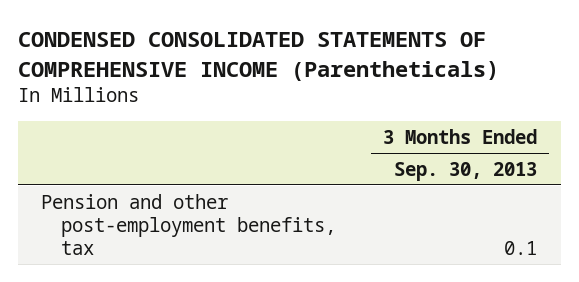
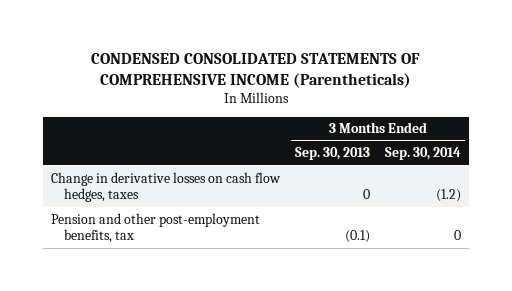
- | 3 Months Ended Sep. 30, 2013
+ | 3 Months Ended Sep. 30, 2013 | 3 Months Ended Sep. 30, 2014
- Pension and other post-employment benefits, tax | 0.1
+ Change in derivative losses on cash flow hedges, taxes | 0 | (1.2)
+ Pension and other post-employment benefits, tax | (0.1) | 0

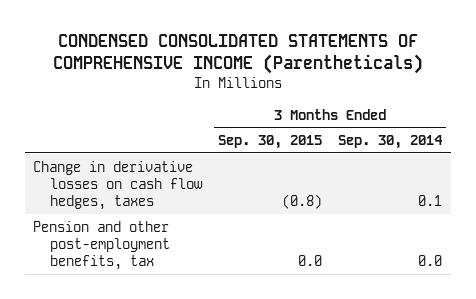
- | 3 Months Ended Sep. 30, 2013 | 3 Months Ended Sep. 30, 2014
+ | 3 Months Ended Sep. 30, 2015 | 3 Months Ended Sep. 30, 2014
- Change in derivative losses on cash flow hedges, taxes | 0 | (1.2)
- Pension and other post-employment benefits, tax | (0.1) | 0
+ Change in derivative losses on cash flow hedges, taxes | (0.8) | 0.1
+ Pension and other post-employment benefits, tax | 0.0 | 0.0

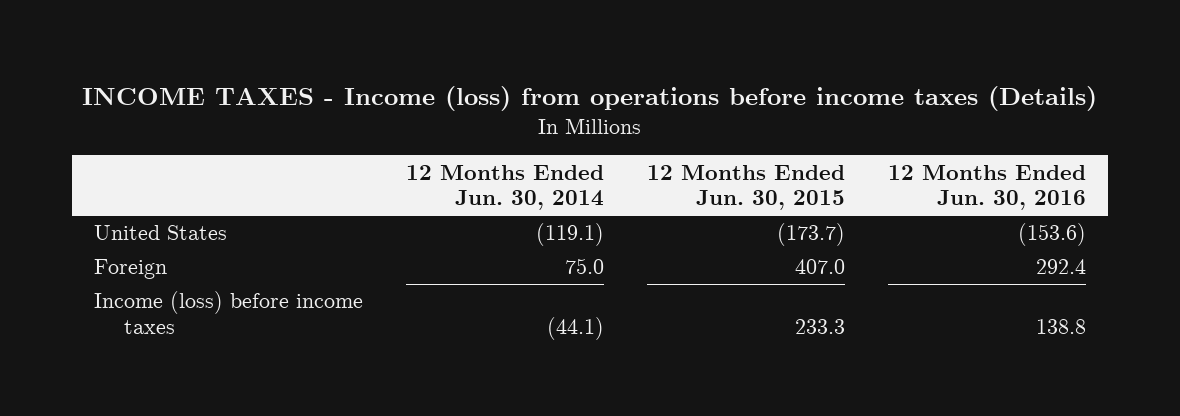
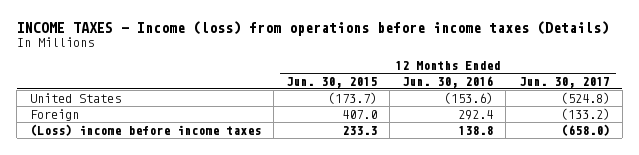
- | 12 Months Ended Jun. 30, 2014 | 12 Months Ended Jun. 30, 2015 | 12 Months Ended Jun. 30, 2016
+ | 12 Months Ended Jun. 30, 2015 | 12 Months Ended Jun. 30, 2016 | 12 Months Ended Jun. 30, 2017
- Income (loss) before income taxes | (44.1) | 233.3 | 138.8
+ (Loss) income before income taxes | 233.3 | 138.8 | (658.0)

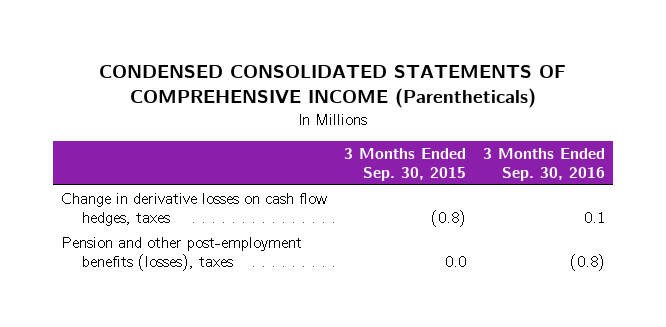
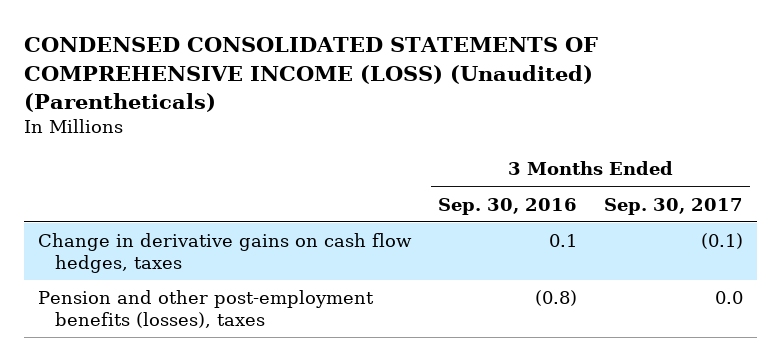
- CONDENSED CONSOLIDATED STATEMENTS OF COMPREHENSIVE INCOME (Parentheticals)
+ CONDENSED CONSOLIDATED STATEMENTS OF COMPREHENSIVE INCOME (LOSS) (Unaudited) (Parentheticals)
- | 3 Months Ended Sep. 30, 2015 | 3 Months Ended Sep. 30, 2016
+ | 3 Months Ended Sep. 30, 2016 | 3 Months Ended Sep. 30, 2017
- Change in derivative losses on cash flow hedges, taxes | (0.8) | 0.1
+ Change in derivative gains on cash flow hedges, taxes | 0.1 | (0.1)

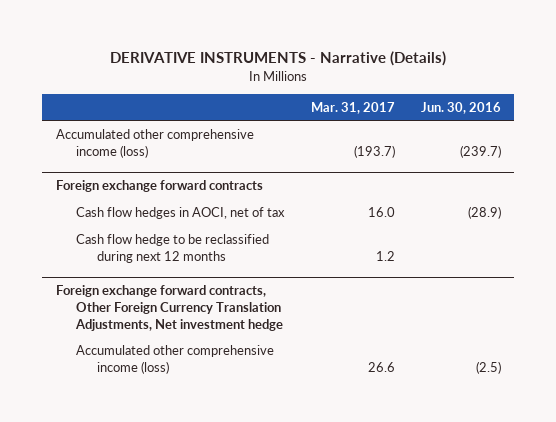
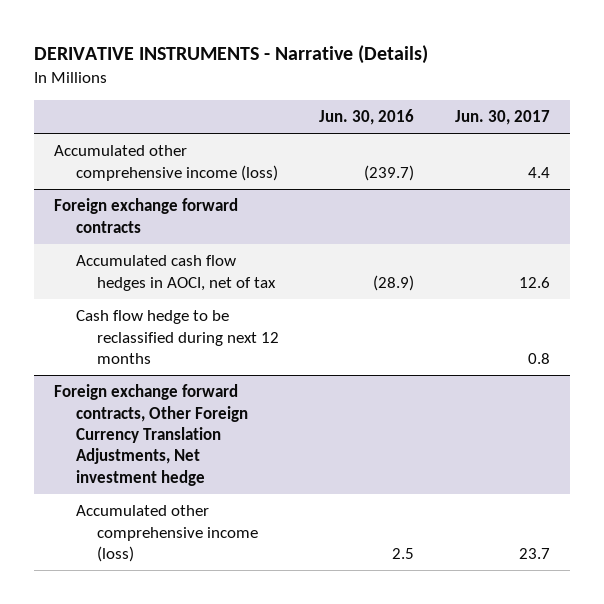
- | Mar. 31, 2017 | Jun. 30, 2016
+ | Jun. 30, 2016 | Jun. 30, 2017
@ Foreign exchange forward contracts
- Cash flow hedges in AOCI, net of tax | 16.0 | (28.9)
+ Accumulated cash flow hedges in AOCI, net of tax | (28.9) | 12.6
@ Foreign exchange forward contracts, Other Foreign Currency Translation Adjustments, Net investment hedge
- Accumulated other comprehensive income (loss) | 26.6 | (2.5)
+ Accumulated other comprehensive income (loss) | 2.5 | 23.7

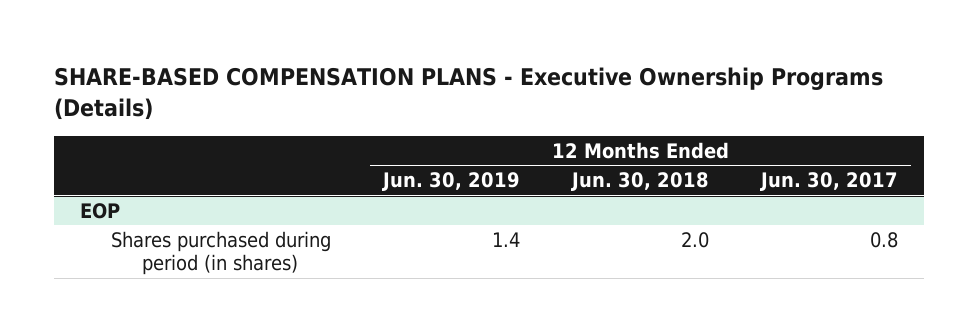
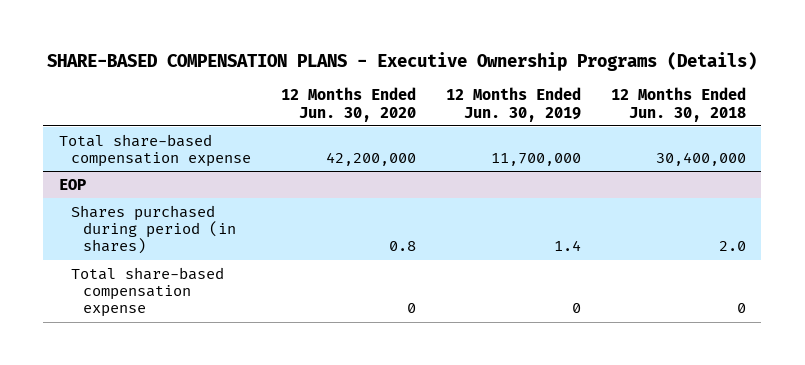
- | 12 Months Ended Jun. 30, 2019 | 12 Months Ended Jun. 30, 2018 | 12 Months Ended Jun. 30, 2017
+ | 12 Months Ended Jun. 30, 2020 | 12 Months Ended Jun. 30, 2019 | 12 Months Ended Jun. 30, 2018
+ Total share-based compensation expense | 42,200,000 | 11,700,000 | 30,400,000
@ EOP
+ Total share-based compensation expense | 0 | 0 | 0

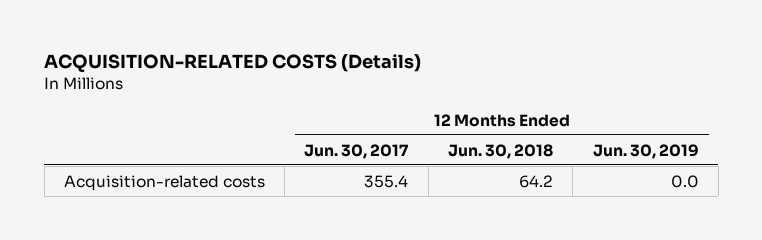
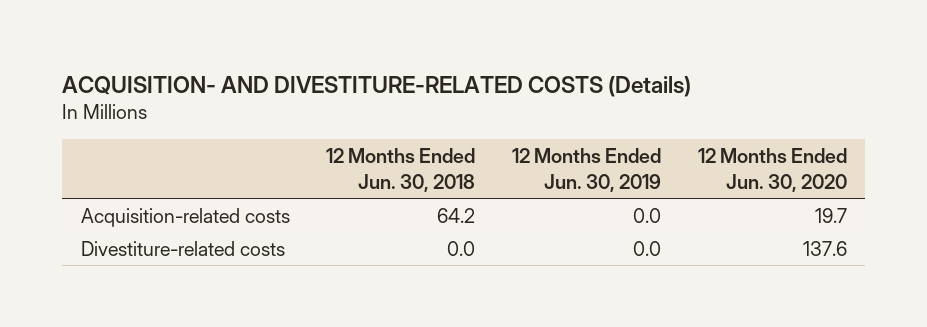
- ACQUISITION-RELATED COSTS (Details)
+ ACQUISITION- AND DIVESTITURE-RELATED COSTS (Details)
- | 12 Months Ended Jun. 30, 2017 | 12 Months Ended Jun. 30, 2018 | 12 Months Ended Jun. 30, 2019
+ | 12 Months Ended Jun. 30, 2018 | 12 Months Ended Jun. 30, 2019 | 12 Months Ended Jun. 30, 2020
+ Divestiture-related costs | 0.0 | 0.0 | 137.6

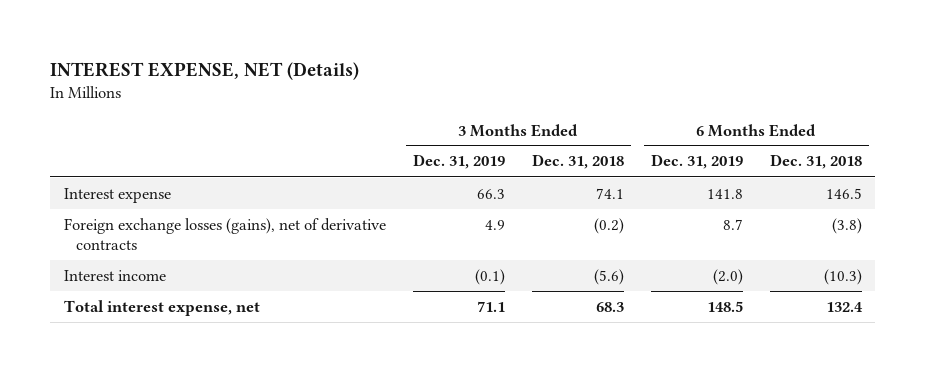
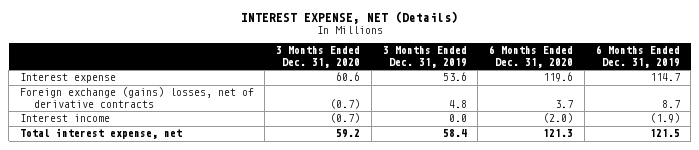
- | 3 Months Ended Dec. 31, 2019 | 3 Months Ended Dec. 31, 2018 | 6 Months Ended Dec. 31, 2019 | 6 Months Ended Dec. 31, 2018
+ | 3 Months Ended Dec. 31, 2020 | 3 Months Ended Dec. 31, 2019 | 6 Months Ended Dec. 31, 2020 | 6 Months Ended Dec. 31, 2019
- Interest expense | 66.3 | 74.1 | 141.8 | 146.5
- Foreign exchange losses (gains), net of derivative contracts | 4.9 | (0.2) | 8.7 | (3.8)
- Interest income | (0.1) | (5.6) | (2.0) | (10.3)
- Total interest expense, net | 71.1 | 68.3 | 148.5 | 132.4
+ Interest expense | 60.6 | 53.6 | 119.6 | 114.7
+ Foreign exchange (gains) losses, net of derivative contracts | (0.7) | 4.8 | 3.7 | 8.7
+ Interest income | (0.7) | 0.0 | (2.0) | (1.9)
+ Total interest expense, net | 59.2 | 58.4 | 121.3 | 121.5

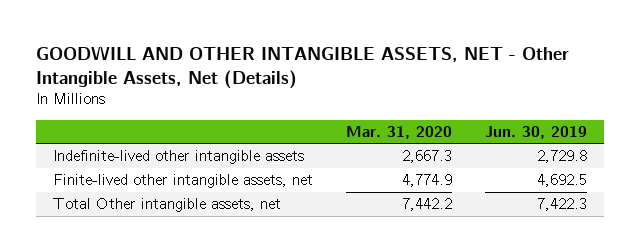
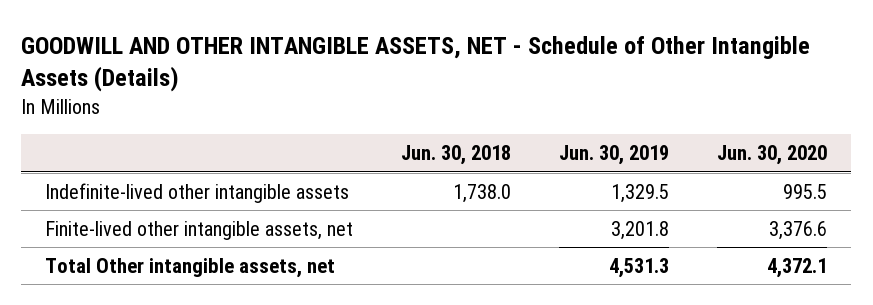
- GOODWILL AND OTHER INTANGIBLE ASSETS, NET - Other Intangible Assets, Net (Details)
+ GOODWILL AND OTHER INTANGIBLE ASSETS, NET - Schedule of Other Intangible Assets (Details)
- | Mar. 31, 2020 | Jun. 30, 2019
+ | Jun. 30, 2018 | Jun. 30, 2019 | Jun. 30, 2020
- Indefinite-lived other intangible assets | 2,667.3 | 2,729.8
- Finite-lived other intangible assets, net | 4,774.9 | 4,692.5
- Total Other intangible assets, net | 7,442.2 | 7,422.3
+ Indefinite-lived other intangible assets | 1,738.0 | 1,329.5 | 995.5
+ Finite-lived other intangible assets, net | | 3,201.8 | 3,376.6
+ Total Other intangible assets, net | | 4,531.3 | 4,372.1

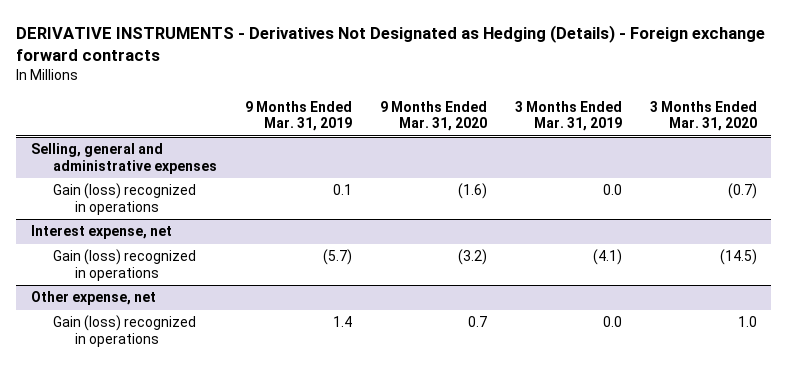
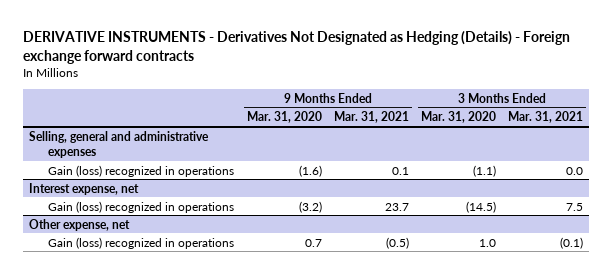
- | 9 Months Ended Mar. 31, 2019 | 9 Months Ended Mar. 31, 2020 | 3 Months Ended Mar. 31, 2019 | 3 Months Ended Mar. 31, 2020
+ | 9 Months Ended Mar. 31, 2020 | 9 Months Ended Mar. 31, 2021 | 3 Months Ended Mar. 31, 2020 | 3 Months Ended Mar. 31, 2021
@ Selling, general and administrative expenses
- Gain (loss) recognized in operations | 0.1 | (1.6) | 0.0 | (0.7)
+ Gain (loss) recognized in operations | (1.6) | 0.1 | (1.1) | 0.0

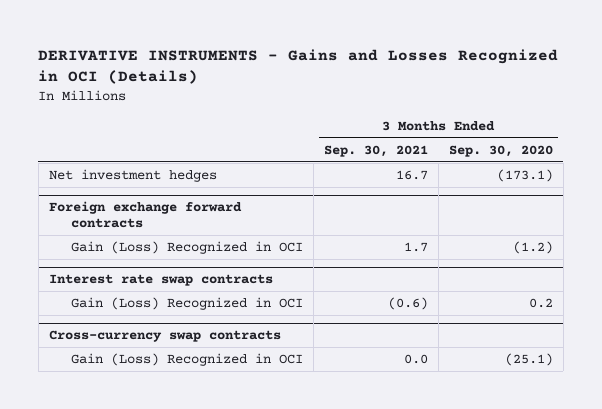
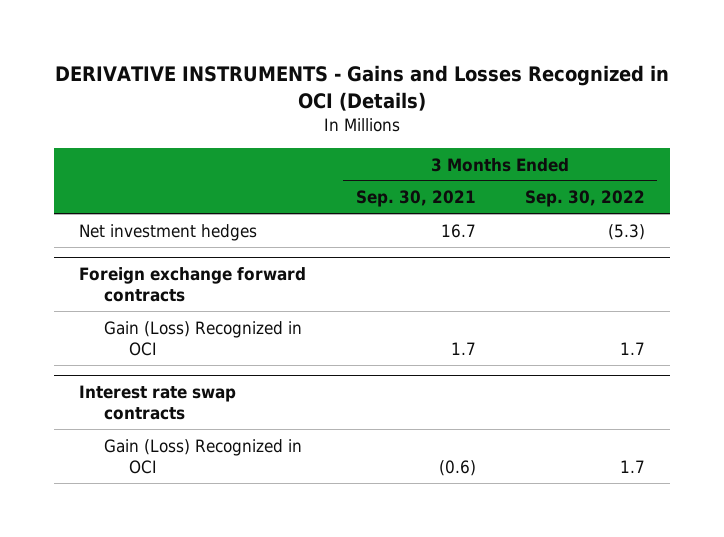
- | 3 Months Ended Sep. 30, 2021 | 3 Months Ended Sep. 30, 2020
+ | 3 Months Ended Sep. 30, 2021 | 3 Months Ended Sep. 30, 2022
- Cross-currency swap contracts
- Gain (Loss) Recognized in OCI | 0.0 | (25.1)

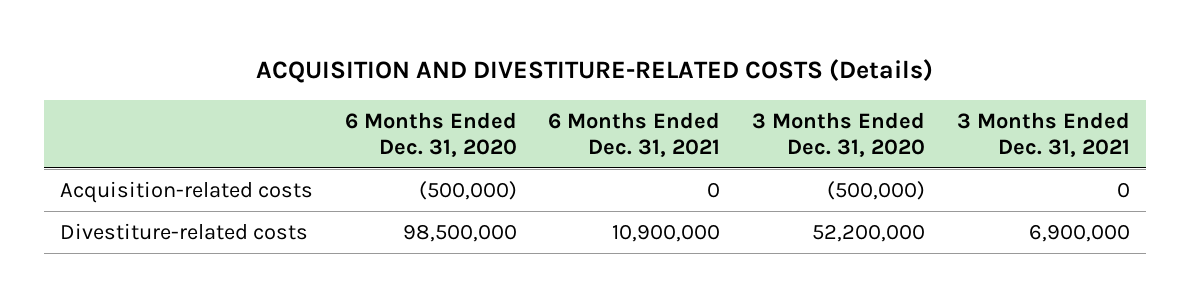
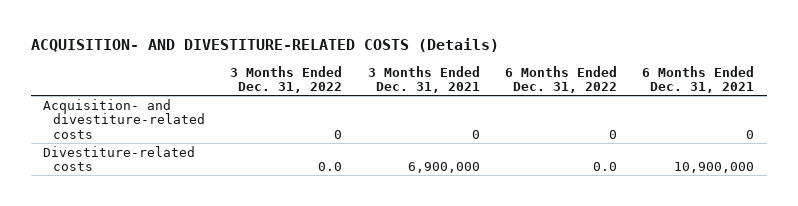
- ACQUISITION AND DIVESTITURE-RELATED COSTS (Details)
+ ACQUISITION- AND DIVESTITURE-RELATED COSTS (Details)
- | 6 Months Ended Dec. 31, 2020 | 6 Months Ended Dec. 31, 2021 | 3 Months Ended Dec. 31, 2020 | 3 Months Ended Dec. 31, 2021
+ | 3 Months Ended Dec. 31, 2022 | 3 Months Ended Dec. 31, 2021 | 6 Months Ended Dec. 31, 2022 | 6 Months Ended Dec. 31, 2021
- Acquisition-related costs | (500,000) | 0 | (500,000) | 0
+ Acquisition- and divestiture-related costs | 0 | 0 | 0 | 0

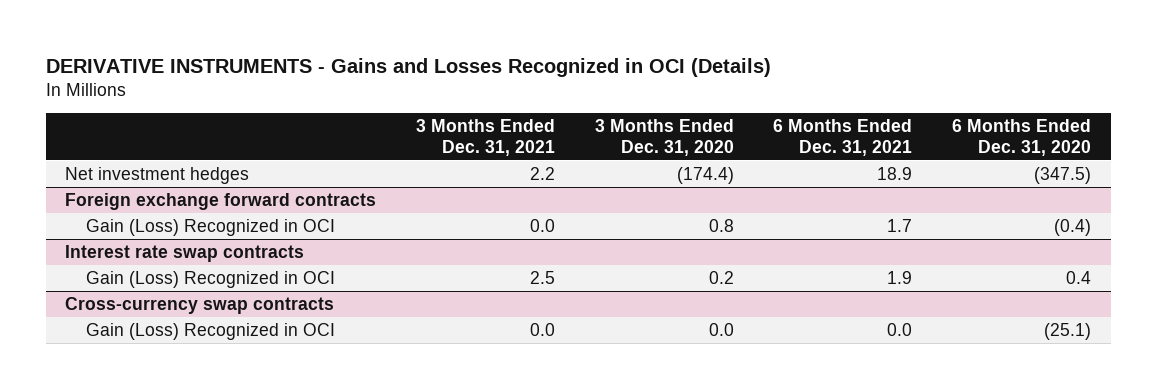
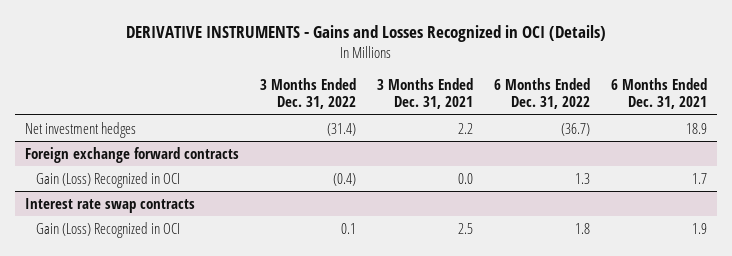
- | 3 Months Ended Dec. 31, 2021 | 3 Months Ended Dec. 31, 2020 | 6 Months Ended Dec. 31, 2021 | 6 Months Ended Dec. 31, 2020
+ | 3 Months Ended Dec. 31, 2022 | 3 Months Ended Dec. 31, 2021 | 6 Months Ended Dec. 31, 2022 | 6 Months Ended Dec. 31, 2021
- Cross-currency swap contracts
- Gain (Loss) Recognized in OCI | 0.0 | 0.0 | 0.0 | (25.1)

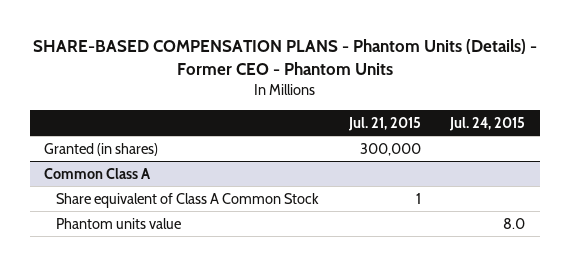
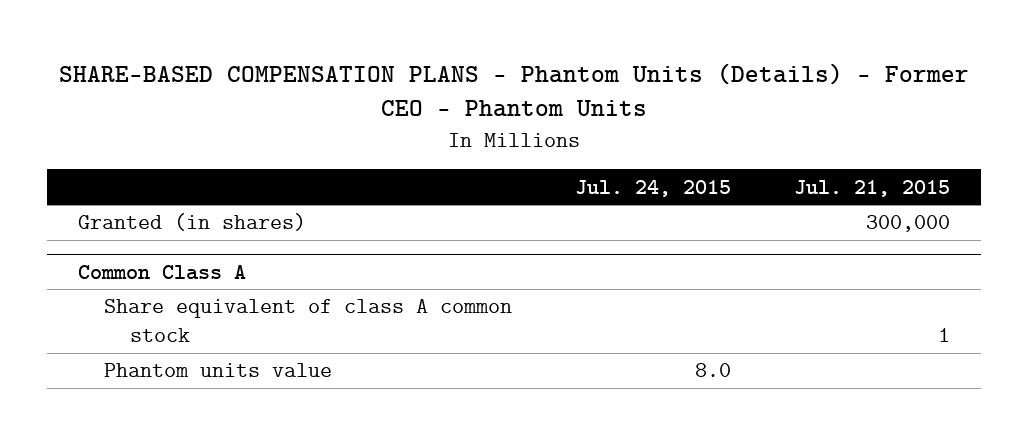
- | Jul. 21, 2015 | Jul. 24, 2015
+ | Jul. 24, 2015 | Jul. 21, 2015
@ Common Class A
- Share equivalent of Class A Common Stock | 1 |
+ Share equivalent of class A common stock | | 1

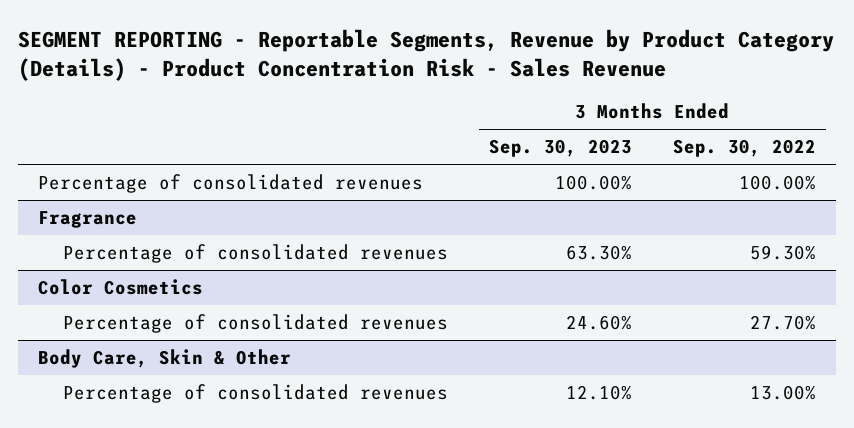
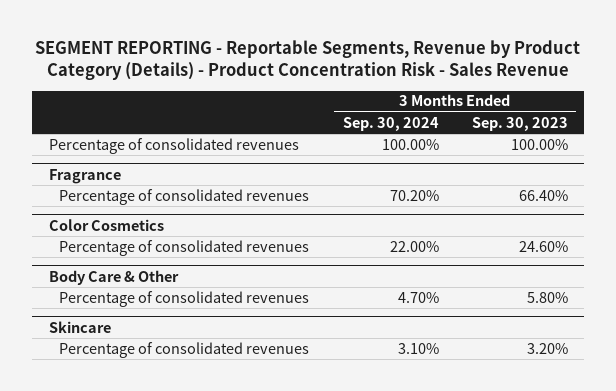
- | 3 Months Ended Sep. 30, 2023 | 3 Months Ended Sep. 30, 2022
+ | 3 Months Ended Sep. 30, 2024 | 3 Months Ended Sep. 30, 2023
@ Fragrance
- Percentage of consolidated revenues | 63.30% | 59.30%
+ Percentage of consolidated revenues | 70.20% | 66.40%
- Body Care, Skin & Other
- Percentage of consolidated revenues | 12.10% | 13.00%
+ Body Care & Other
+ Percentage of consolidated revenues | 4.70% | 5.80%
+ Skincare
+ Percentage of consolidated revenues | 3.10% | 3.20%

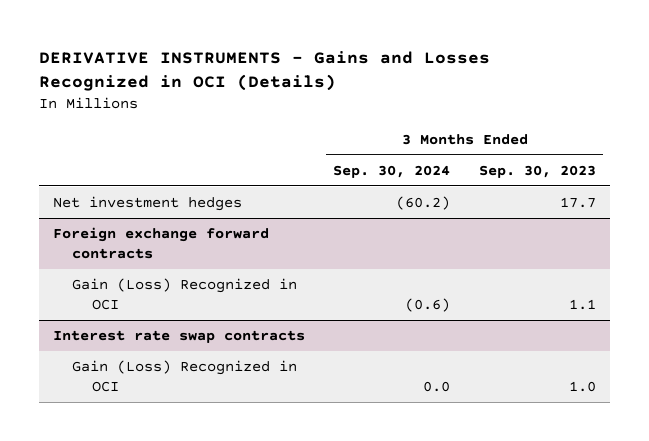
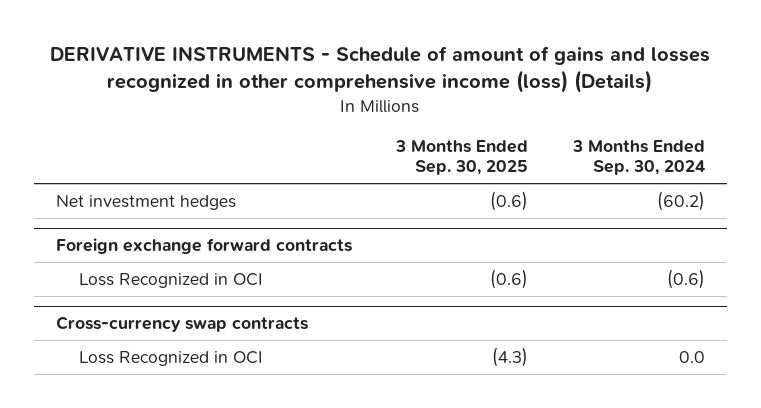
- DERIVATIVE INSTRUMENTS - Gains and Losses Recognized in OCI (Details)
+ DERIVATIVE INSTRUMENTS - Schedule of amount of gains and losses recognized in other comprehensive income (loss) (Details)
- | 3 Months Ended Sep. 30, 2024 | 3 Months Ended Sep. 30, 2023
+ | 3 Months Ended Sep. 30, 2025 | 3 Months Ended Sep. 30, 2024
@ Foreign exchange forward contracts
- Gain (Loss) Recognized in OCI | (0.6) | 1.1
- Interest rate swap contracts
- Gain (Loss) Recognized in OCI | 0.0 | 1.0
@ Foreign exchange forward contracts
+ Loss Recognized in OCI | (0.6) | (0.6)
+ Cross-currency swap contracts
+ Loss Recognized in OCI | (4.3) | 0.0

